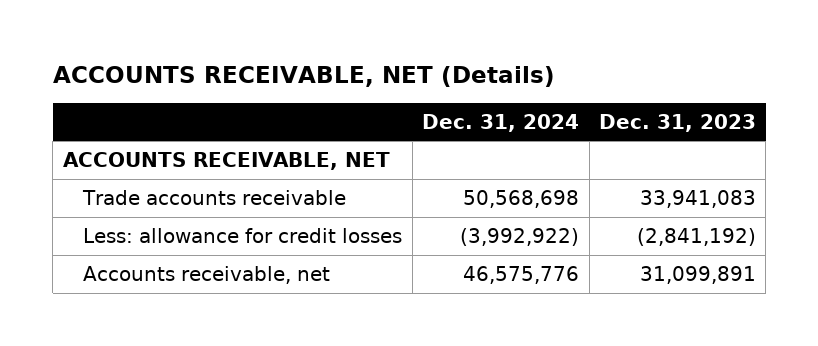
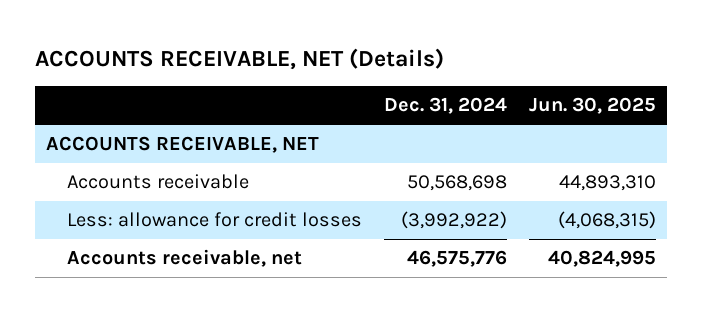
- | Dec. 31, 2024 | Dec. 31, 2023
+ | Dec. 31, 2024 | Jun. 30, 2025
- Trade accounts receivable | 50,568,698 | 33,941,083
+ Accounts receivable | 50,568,698 | 44,893,310

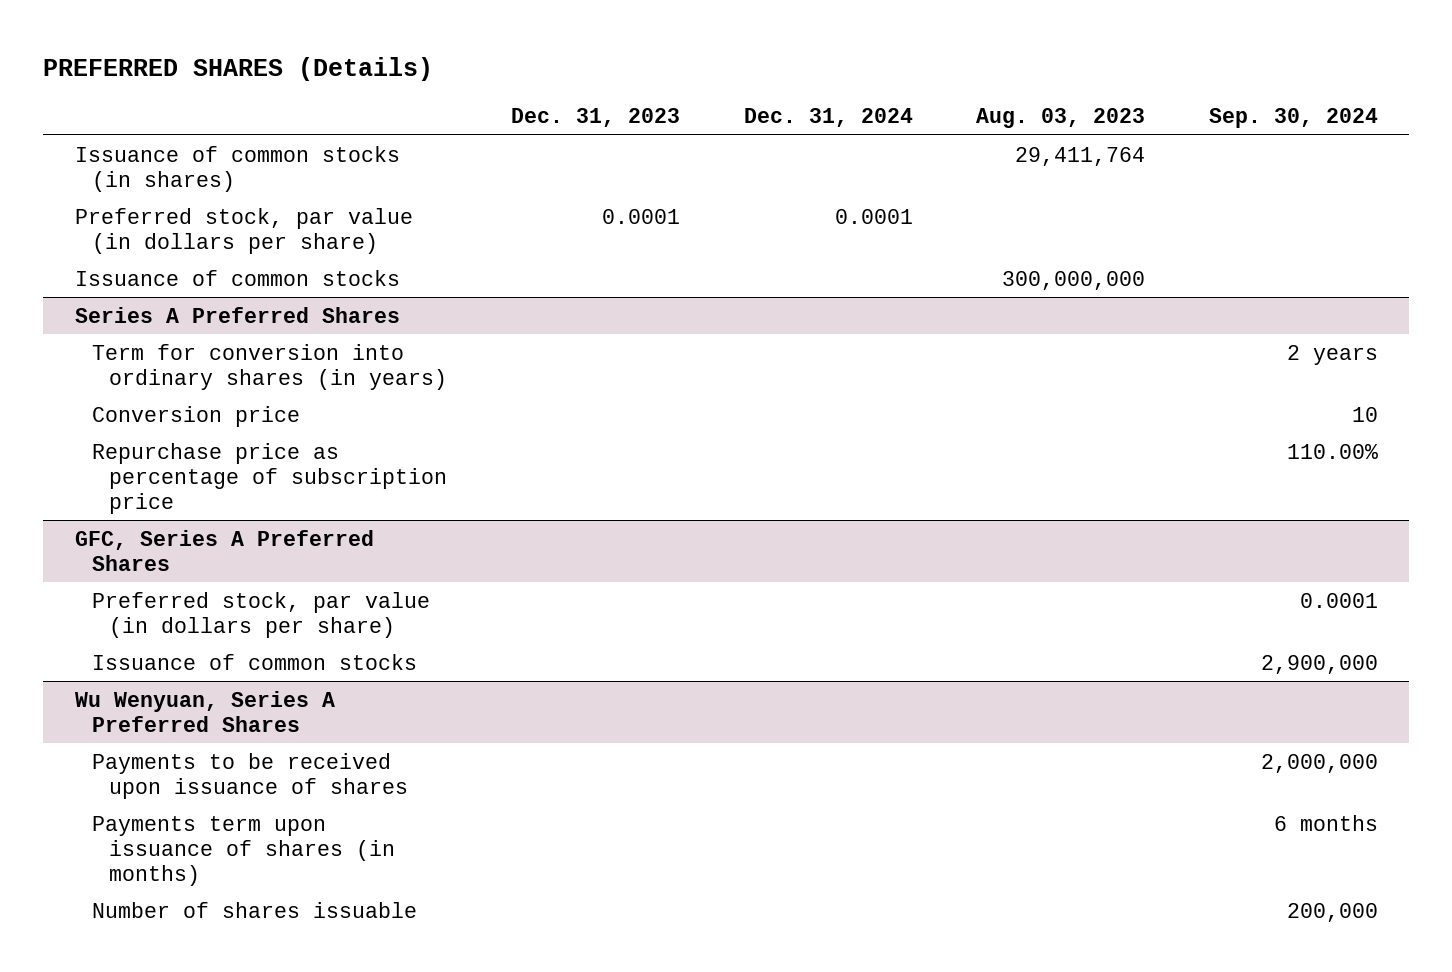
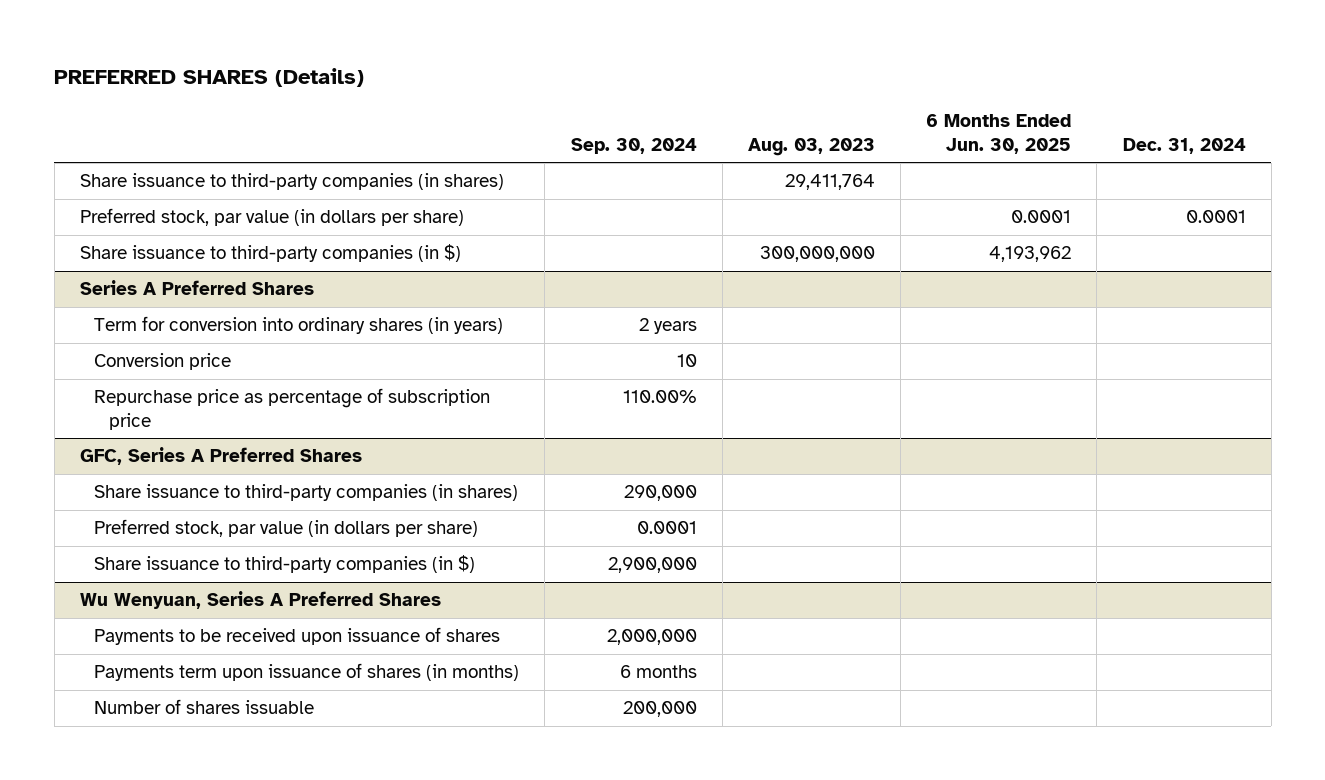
- | Dec. 31, 2023 | Dec. 31, 2024 | Aug. 03, 2023 | Sep. 30, 2024
+ | Sep. 30, 2024 | Aug. 03, 2023 | 6 Months Ended Jun. 30, 2025 | Dec. 31, 2024
- Issuance of common stocks (in shares) | | | 29,411,764 |
+ Share issuance to third-party companies (in shares) | | 29,411,764 | |
- Issuance of common stocks | | | 300,000,000 |
+ Share issuance to third-party companies (in $) | | 300,000,000 | 4,193,962 |
@ GFC, Series A Preferred Shares
+ Share issuance to third-party companies (in shares) | 290,000 | | |
- Issuance of common stocks | | | | 2,900,000
+ Share issuance to third-party companies (in $) | 2,900,000 | | |

